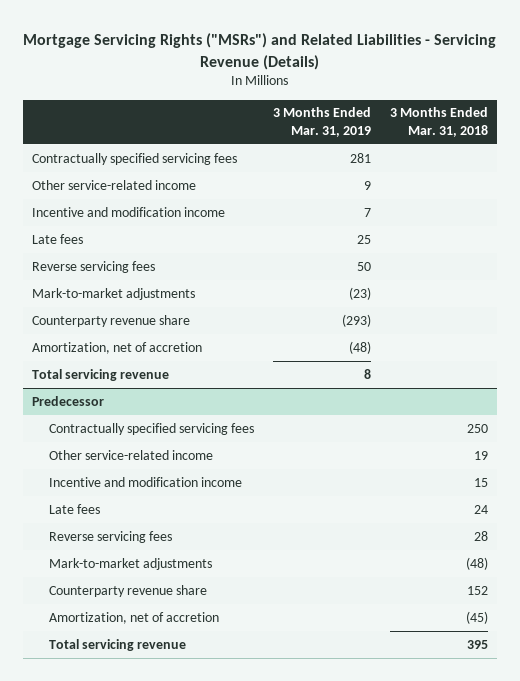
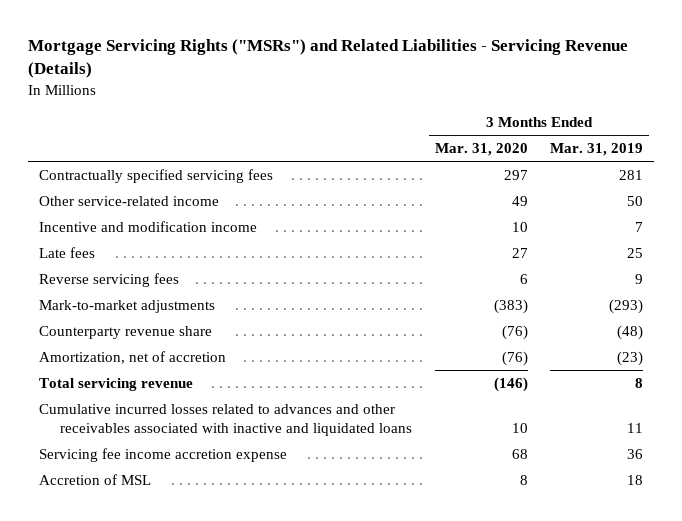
- | 3 Months Ended Mar. 31, 2019 | 3 Months Ended Mar. 31, 2018
+ | 3 Months Ended Mar. 31, 2020 | 3 Months Ended Mar. 31, 2019
- Other service-related income | 9 |
+ Other service-related income | 49 | 50
- Reverse servicing fees | 50 |
- Mark-to-market adjustments | (23) |
- Counterparty revenue share | (293) |
- Amortization, net of accretion | (48) |
+ Reverse servicing fees | 6 | 9
+ Mark-to-market adjustments | (383) | (293)
+ Counterparty revenue share | (76) | (48)
+ Amortization, net of accretion | (76) | (23)
- Predecessor
- Contractually specified servicing fees | | 250
- Other service-related income | | 19
- Incentive and modification income | | 15
- Late fees | | 24
- Reverse servicing fees | | 28
- Mark-to-market adjustments | | (48)
- Counterparty revenue share | | 152
- Amortization, net of accretion | | (45)
- Total servicing revenue | | 395
+ Cumulative incurred losses related to advances and other receivables associated with inactive and liquidated loans | 10 | 11
+ Servicing fee income accretion expense | 68 | 36
+ Accretion of MSL | 8 | 18

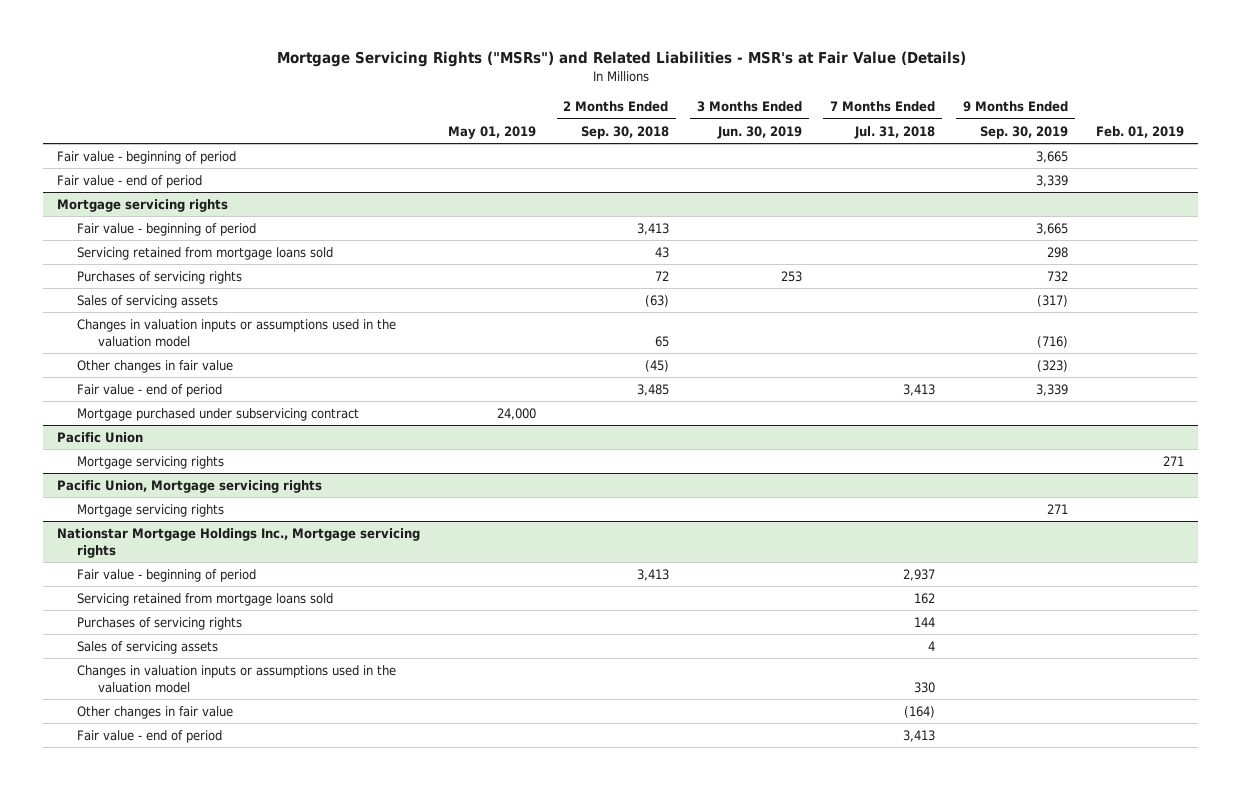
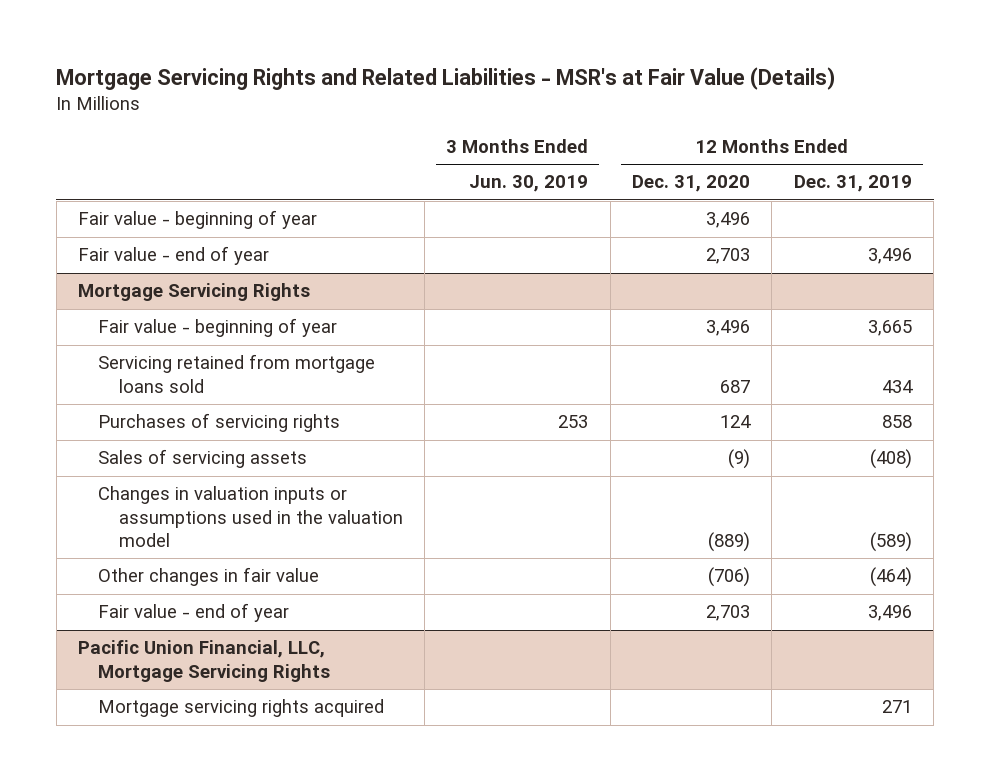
- Mortgage Servicing Rights ("MSRs") and Related Liabilities - MSR's at Fair Value (Details)
+ Mortgage Servicing Rights and Related Liabilities - MSR's at Fair Value (Details)
- | May 01, 2019 | 2 Months Ended Sep. 30, 2018 | 3 Months Ended Jun. 30, 2019 | 7 Months Ended Jul. 31, 2018 | 9 Months Ended Sep. 30, 2019 | Feb. 01, 2019
+ | 3 Months Ended Jun. 30, 2019 | 12 Months Ended Dec. 31, 2020 | 12 Months Ended Dec. 31, 2019
- Fair value - beginning of period | | | | | 3,665 |
- Fair value - end of period | | | | | 3,339 |
- Mortgage servicing rights
- Fair value - beginning of period | | 3,413 | | | 3,665 |
+ Fair value - beginning of year | | 3,496 |
+ Fair value - end of year | | 2,703 | 3,496
+ Mortgage Servicing Rights
+ Fair value - beginning of year | | 3,496 | 3,665
- Fair value - end of period | | 3,485 | | 3,413 | 3,339 |
- Mortgage purchased under subservicing contract | 24,000 | | | | |
- Pacific Union
- Mortgage servicing rights | | | | | | 271
- Pacific Union, Mortgage servicing rights
- Mortgage servicing rights | | | | | 271 |
- Nationstar Mortgage Holdings Inc., Mortgage servicing rights
- Fair value - beginning of period | | 3,413 | | 2,937 | |
- Servicing retained from mortgage loans sold | | | | 162 | |
- Purchases of servicing rights | | | | 144 | |
- Sales of servicing assets | | | | 4 | |
- Changes in valuation inputs or assumptions used in the valuation model | | | | 330 | |
- Other changes in fair value | | | | (164) | |
- Fair value - end of period | | | | 3,413 | |
+ Fair value - end of year | | 2,703 | 3,496
+ Pacific Union Financial, LLC, Mortgage Servicing Rights
+ Mortgage servicing rights acquired | | | 271

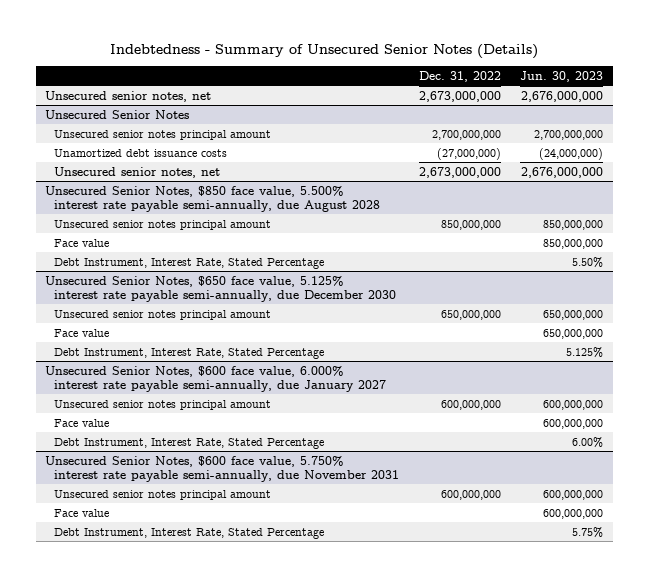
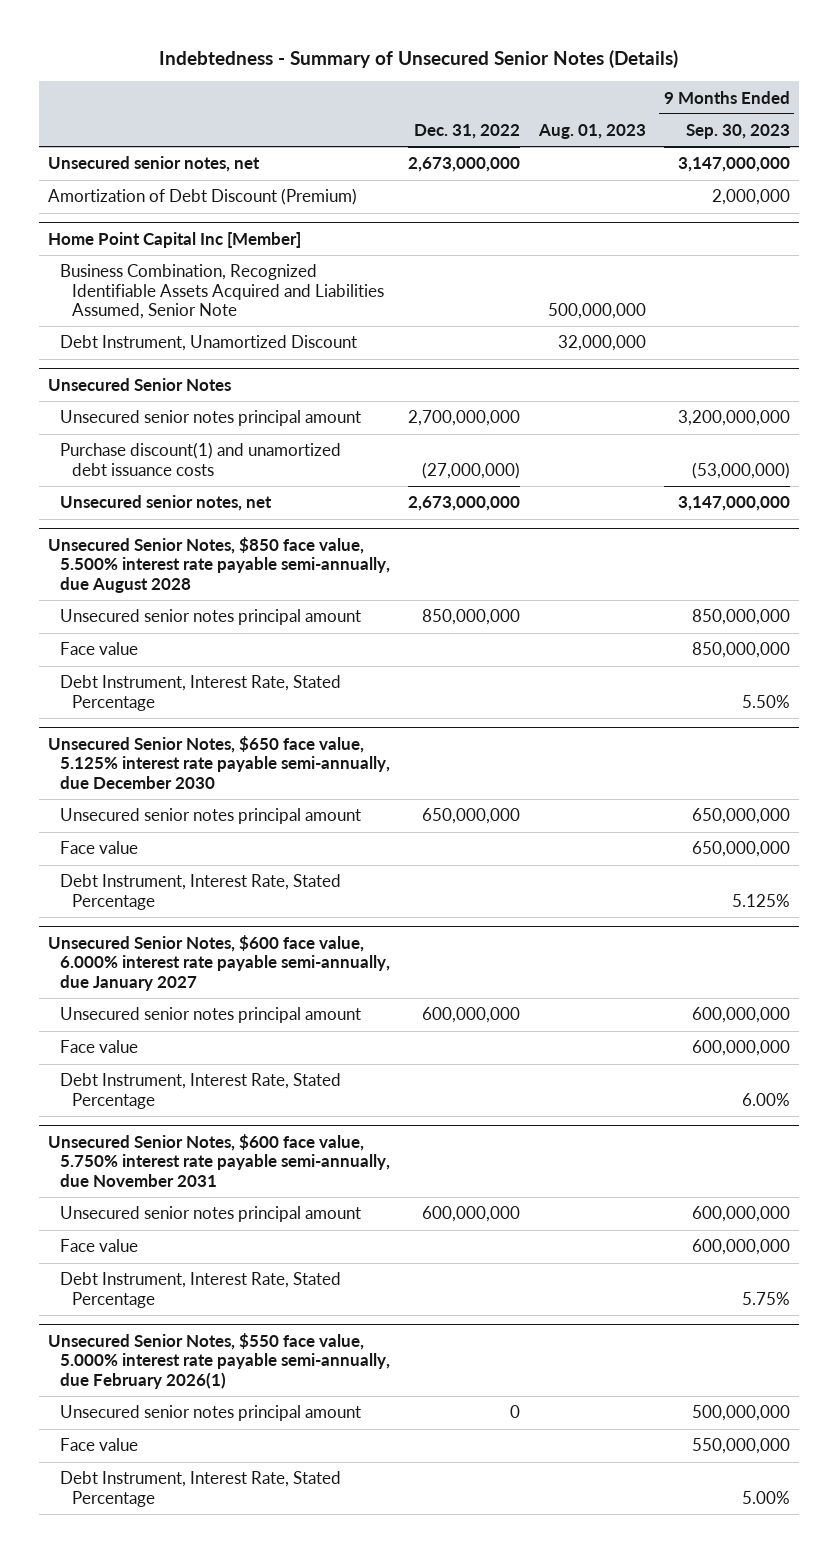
- | Dec. 31, 2022 | Jun. 30, 2023
+ | Dec. 31, 2022 | Aug. 01, 2023 | 9 Months Ended Sep. 30, 2023
+ Amortization of Debt Discount (Premium) | | | 2,000,000
+ Home Point Capital Inc [Member]
+ Business Combination, Recognized Identifiable Assets Acquired and Liabilities Assumed, Senior Note | | 500,000,000 |
+ Debt Instrument, Unamortized Discount | | 32,000,000 |
@ Unsecured Senior Notes
- Unamortized debt issuance costs | (27,000,000) | (24,000,000)
+ Purchase discount(1) and unamortized debt issuance costs | (27,000,000) | | (53,000,000)
+ Unsecured Senior Notes, $550 face value, 5.000% interest rate payable semi-annually, due February 2026(1)
+ Unsecured senior notes principal amount | 0 | | 500,000,000
+ Face value | | | 550,000,000
+ Debt Instrument, Interest Rate, Stated Percentage | | | 5.00%

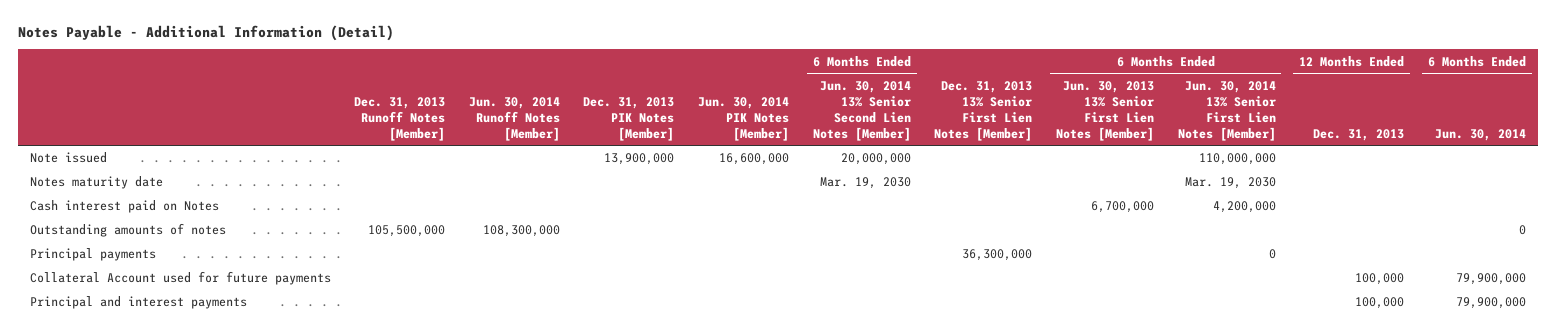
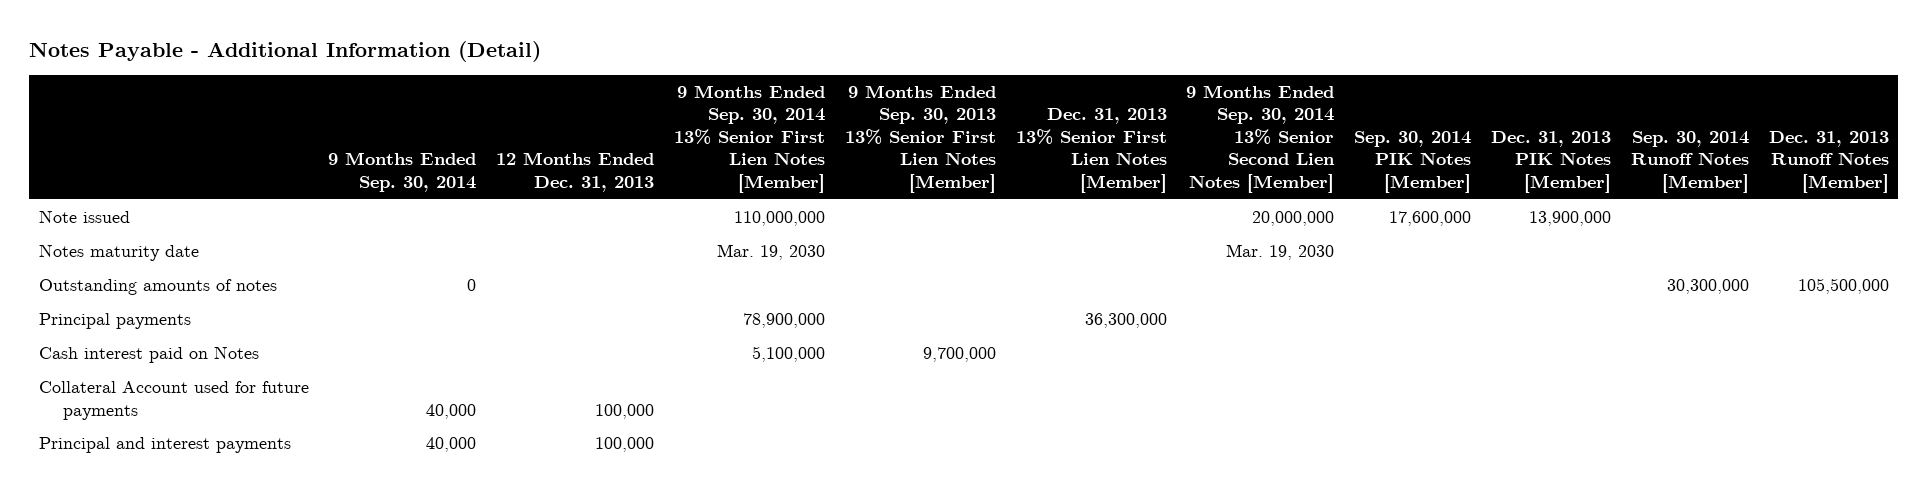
- | Dec. 31, 2013 Runoff Notes [Member] | Jun. 30, 2014 Runoff Notes [Member] | Dec. 31, 2013 PIK Notes [Member] | Jun. 30, 2014 PIK Notes [Member] | 6 Months Ended Jun. 30, 2014 13% Senior Second Lien Notes [Member] | Dec. 31, 2013 13% Senior First Lien Notes [Member] | 6 Months Ended Jun. 30, 2013 13% Senior First Lien Notes [Member] | 6 Months Ended Jun. 30, 2014 13% Senior First Lien Notes [Member] | 12 Months Ended Dec. 31, 2013 | 6 Months Ended Jun. 30, 2014
+ | 9 Months Ended Sep. 30, 2014 | 12 Months Ended Dec. 31, 2013 | 9 Months Ended Sep. 30, 2014 13% Senior First Lien Notes [Member] | 9 Months Ended Sep. 30, 2013 13% Senior First Lien Notes [Member] | Dec. 31, 2013 13% Senior First Lien Notes [Member] | 9 Months Ended Sep. 30, 2014 13% Senior Second Lien Notes [Member] | Sep. 30, 2014 PIK Notes [Member] | Dec. 31, 2013 PIK Notes [Member] | Sep. 30, 2014 Runoff Notes [Member] | Dec. 31, 2013 Runoff Notes [Member]
moved down: Cash interest paid on Notes | | | 5,100,000 | 9,700,000 | | | | | |

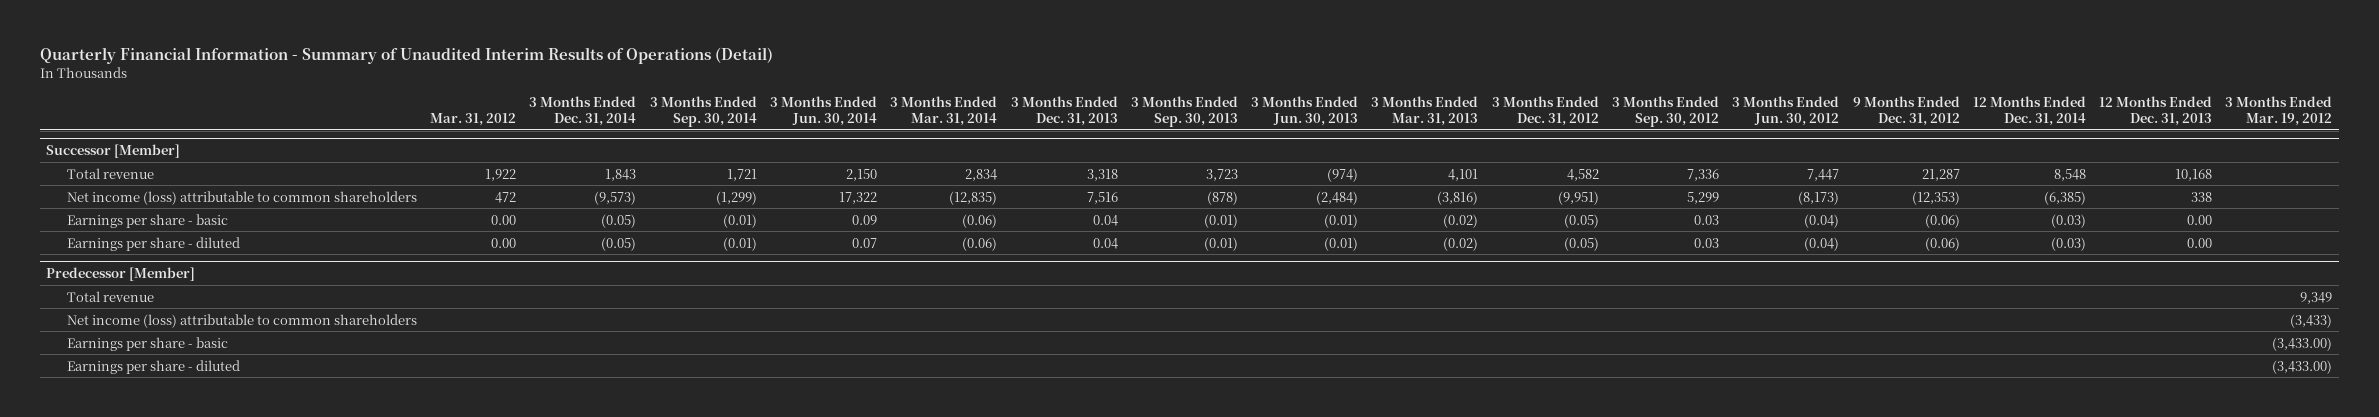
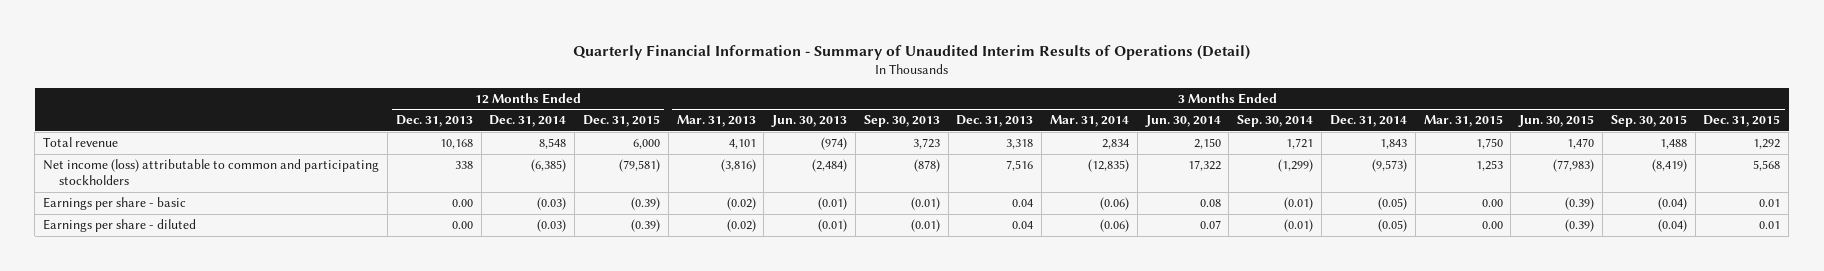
- | Mar. 31, 2012 | 3 Months Ended Dec. 31, 2014 | 3 Months Ended Sep. 30, 2014 | 3 Months Ended Jun. 30, 2014 | 3 Months Ended Mar. 31, 2014 | 3 Months Ended Dec. 31, 2013 | 3 Months Ended Sep. 30, 2013 | 3 Months Ended Jun. 30, 2013 | 3 Months Ended Mar. 31, 2013 | 3 Months Ended Dec. 31, 2012 | 3 Months Ended Sep. 30, 2012 | 3 Months Ended Jun. 30, 2012 | 9 Months Ended Dec. 31, 2012 | 12 Months Ended Dec. 31, 2014 | 12 Months Ended Dec. 31, 2013 | 3 Months Ended Mar. 19, 2012
+ | 12 Months Ended Dec. 31, 2013 | 12 Months Ended Dec. 31, 2014 | 12 Months Ended Dec. 31, 2015 | 3 Months Ended Mar. 31, 2013 | 3 Months Ended Jun. 30, 2013 | 3 Months Ended Sep. 30, 2013 | 3 Months Ended Dec. 31, 2013 | 3 Months Ended Mar. 31, 2014 | 3 Months Ended Jun. 30, 2014 | 3 Months Ended Sep. 30, 2014 | 3 Months Ended Dec. 31, 2014 | 3 Months Ended Mar. 31, 2015 | 3 Months Ended Jun. 30, 2015 | 3 Months Ended Sep. 30, 2015 | 3 Months Ended Dec. 31, 2015
- Successor [Member]
- Net income (loss) attributable to common shareholders | 472 | (9,573) | (1,299) | 17,322 | (12,835) | 7,516 | (878) | (2,484) | (3,816) | (9,951) | 5,299 | (8,173) | (12,353) | (6,385) | 338 |
- Earnings per share - basic | 0.00 | (0.05) | (0.01) | 0.09 | (0.06) | 0.04 | (0.01) | (0.01) | (0.02) | (0.05) | 0.03 | (0.04) | (0.06) | (0.03) | 0.00 |
+ Net income (loss) attributable to common and participating stockholders | 338 | (6,385) | (79,581) | (3,816) | (2,484) | (878) | 7,516 | (12,835) | 17,322 | (1,299) | (9,573) | 1,253 | (77,983) | (8,419) | 5,568
+ Earnings per share - basic | 0.00 | (0.03) | (0.39) | (0.02) | (0.01) | (0.01) | 0.04 | (0.06) | 0.08 | (0.01) | (0.05) | 0.00 | (0.39) | (0.04) | 0.01
- Predecessor [Member]
- Total revenue | | | | | | | | | | | | | | | | 9,349
- Net income (loss) attributable to common shareholders | | | | | | | | | | | | | | | | (3,433)
- Earnings per share - basic | | | | | | | | | | | | | | | | (3,433.00)
- Earnings per share - diluted | | | | | | | | | | | | | | | | (3,433.00)

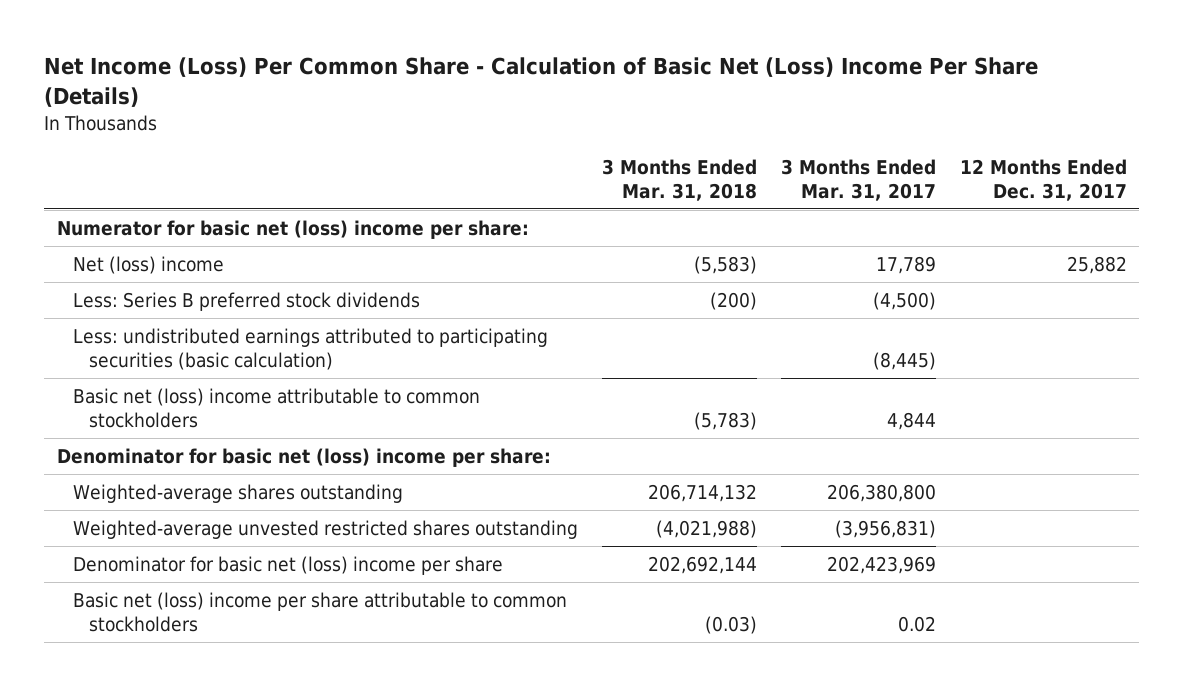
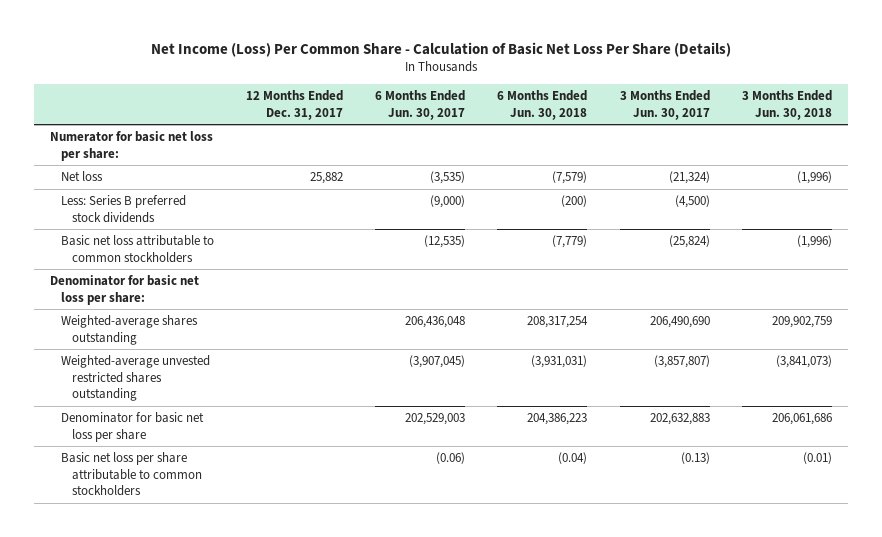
- Net Income (Loss) Per Common Share - Calculation of Basic Net (Loss) Income Per Share (Details)
+ Net Income (Loss) Per Common Share - Calculation of Basic Net Loss Per Share (Details)
- | 3 Months Ended Mar. 31, 2018 | 3 Months Ended Mar. 31, 2017 | 12 Months Ended Dec. 31, 2017
+ | 12 Months Ended Dec. 31, 2017 | 6 Months Ended Jun. 30, 2017 | 6 Months Ended Jun. 30, 2018 | 3 Months Ended Jun. 30, 2017 | 3 Months Ended Jun. 30, 2018
- Numerator for basic net (loss) income per share:
- Net (loss) income | (5,583) | 17,789 | 25,882
+ Numerator for basic net loss per share:
+ Net loss | 25,882 | (3,535) | (7,579) | (21,324) | (1,996)
- Less: undistributed earnings attributed to participating securities (basic calculation) | | (8,445) |
- Basic net (loss) income attributable to common stockholders | (5,783) | 4,844 |
- Denominator for basic net (loss) income per share:
+ Basic net loss attributable to common stockholders | | (12,535) | (7,779) | (25,824) | (1,996)
+ Denominator for basic net loss per share:
- Denominator for basic net (loss) income per share | 202,692,144 | 202,423,969 |
- Basic net (loss) income per share attributable to common stockholders | (0.03) | 0.02 |
+ Denominator for basic net loss per share | | 202,529,003 | 204,386,223 | 202,632,883 | 206,061,686
+ Basic net loss per share attributable to common stockholders | | (0.06) | (0.04) | (0.13) | (0.01)

